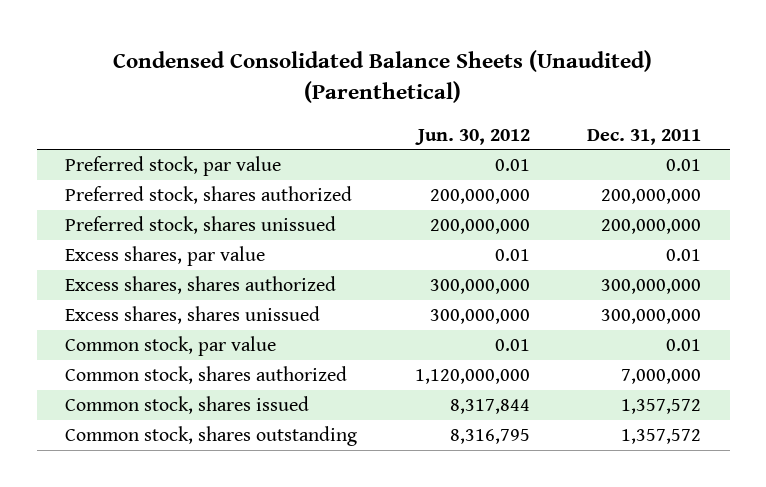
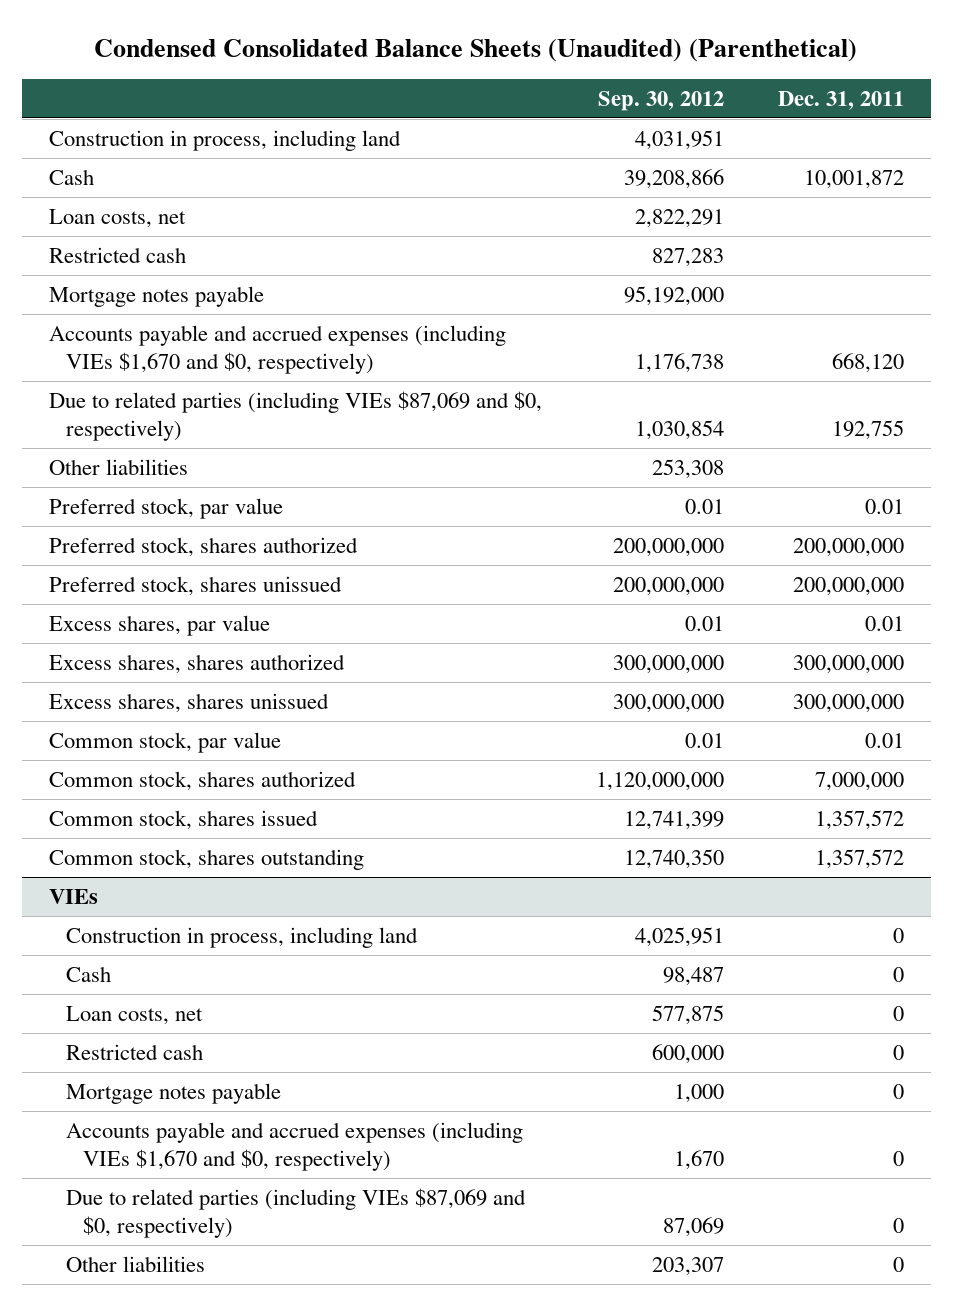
- | Jun. 30, 2012 | Dec. 31, 2011
+ | Sep. 30, 2012 | Dec. 31, 2011
+ Construction in process, including land | 4,031,951 |
+ Cash | 39,208,866 | 10,001,872
+ Loan costs, net | 2,822,291 |
+ Restricted cash | 827,283 |
+ Mortgage notes payable | 95,192,000 |
+ Accounts payable and accrued expenses (including VIEs $1,670 and $0, respectively) | 1,176,738 | 668,120
+ Due to related parties (including VIEs $87,069 and $0, respectively) | 1,030,854 | 192,755
+ Other liabilities | 253,308 |
+ VIEs
+ Construction in process, including land | 4,025,951 | 0
+ Cash | 98,487 | 0
+ Loan costs, net | 577,875 | 0
+ Restricted cash | 600,000 | 0
+ Mortgage notes payable | 1,000 | 0
+ Accounts payable and accrued expenses (including VIEs $1,670 and $0, respectively) | 1,670 | 0
+ Due to related parties (including VIEs $87,069 and $0, respectively) | 87,069 | 0
+ Other liabilities | 203,307 | 0

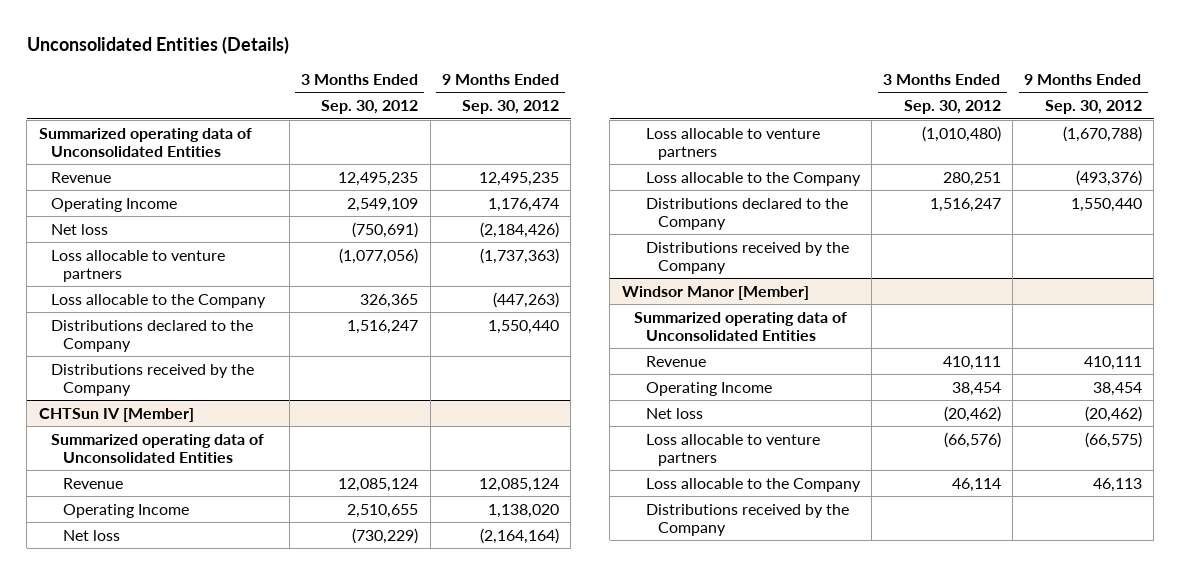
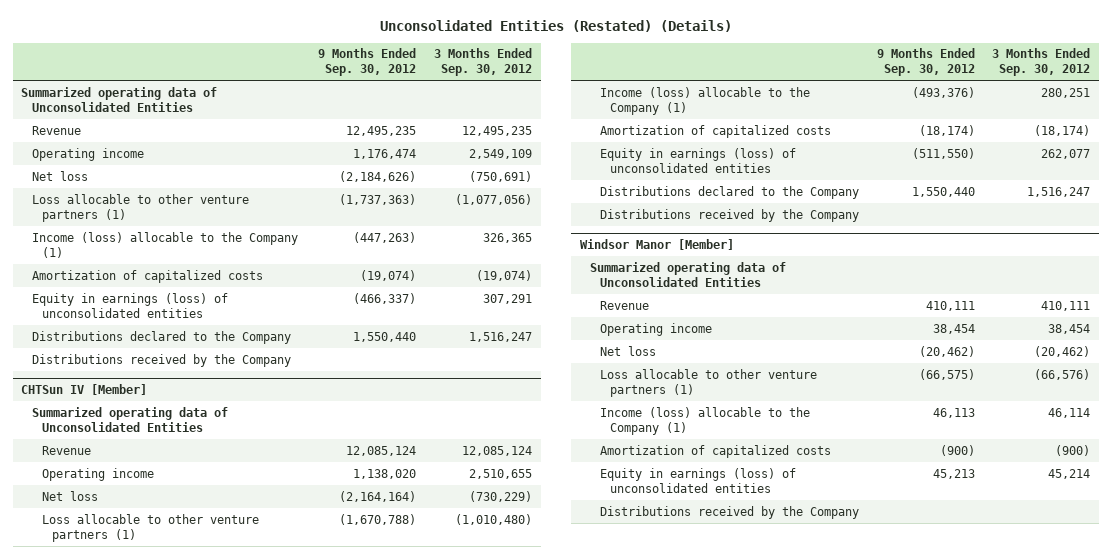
- Unconsolidated Entities (Details)
+ Unconsolidated Entities (Restated) (Details)
- | 3 Months Ended Sep. 30, 2012 | 9 Months Ended Sep. 30, 2012
+ | 9 Months Ended Sep. 30, 2012 | 3 Months Ended Sep. 30, 2012
- Operating Income | 2,549,109 | 1,176,474
- Net loss | (750,691) | (2,184,426)
- Loss allocable to venture partners | (1,077,056) | (1,737,363)
- Loss allocable to the Company | 326,365 | (447,263)
+ Operating income | 1,176,474 | 2,549,109
+ Net loss | (2,184,626) | (750,691)
+ Loss allocable to other venture partners (1) | (1,737,363) | (1,077,056)
+ Income (loss) allocable to the Company (1) | (447,263) | 326,365
+ Amortization of capitalized costs | (19,074) | (19,074)
+ Equity in earnings (loss) of unconsolidated entities | (466,337) | 307,291
@ CHTSun IV [Member]
- Operating Income | 2,510,655 | 1,138,020
+ Operating income | 1,138,020 | 2,510,655
- Loss allocable to venture partners | (1,010,480) | (1,670,788)
- Loss allocable to the Company | 280,251 | (493,376)
+ Loss allocable to other venture partners (1) | (1,670,788) | (1,010,480)
+ Income (loss) allocable to the Company (1) | (493,376) | 280,251
+ Amortization of capitalized costs | (18,174) | (18,174)
+ Equity in earnings (loss) of unconsolidated entities | (511,550) | 262,077
@ Windsor Manor [Member]
- Operating Income | 38,454 | 38,454
+ Operating income | 38,454 | 38,454
- Loss allocable to venture partners | (66,576) | (66,575)
- Loss allocable to the Company | 46,114 | 46,113
+ Loss allocable to other venture partners (1) | (66,575) | (66,576)
+ Income (loss) allocable to the Company (1) | 46,113 | 46,114
+ Amortization of capitalized costs | (900) | (900)
+ Equity in earnings (loss) of unconsolidated entities | 45,213 | 45,214

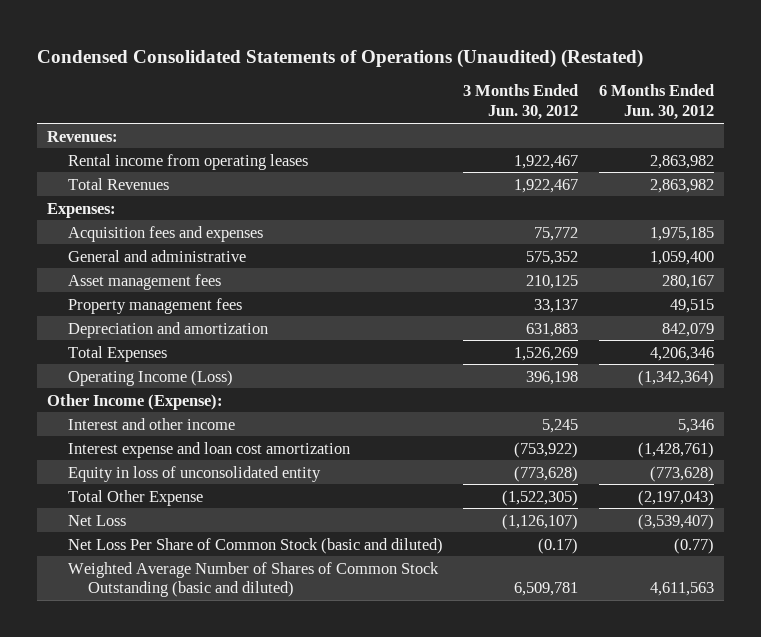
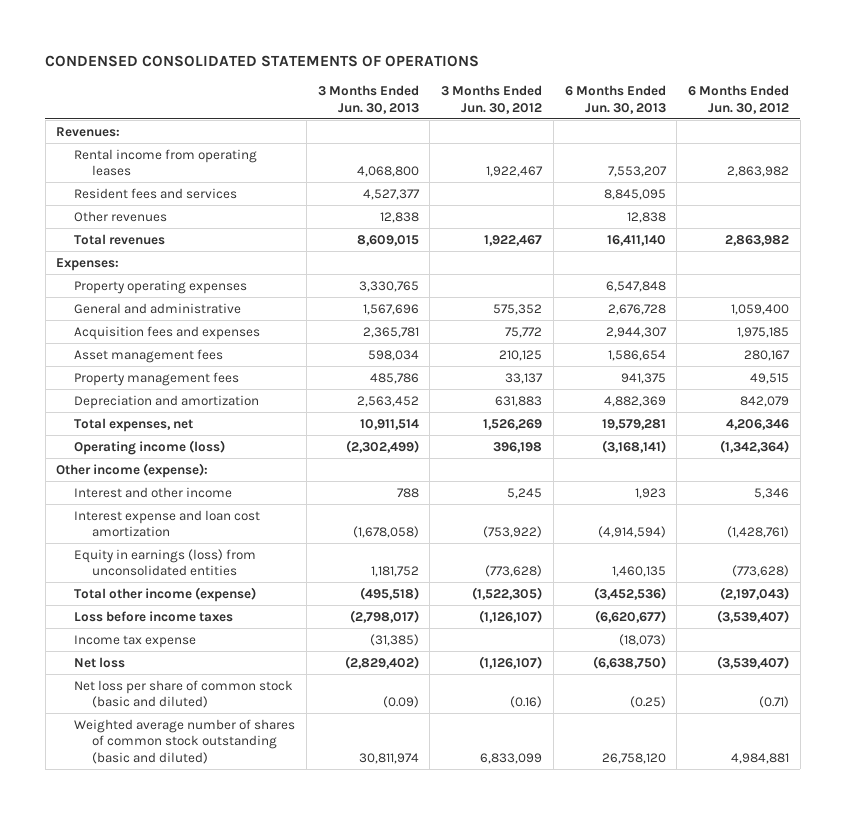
- Condensed Consolidated Statements of Operations (Unaudited) (Restated)
+ CONDENSED CONSOLIDATED STATEMENTS OF OPERATIONS
- | 3 Months Ended Jun. 30, 2012 | 6 Months Ended Jun. 30, 2012
+ | 3 Months Ended Jun. 30, 2013 | 3 Months Ended Jun. 30, 2012 | 6 Months Ended Jun. 30, 2013 | 6 Months Ended Jun. 30, 2012
- Total Revenues | 1,922,467 | 2,863,982
+ Resident fees and services | 4,527,377 | | 8,845,095 |
+ Other revenues | 12,838 | | 12,838 |
+ Total revenues | 8,609,015 | 1,922,467 | 16,411,140 | 2,863,982
+ Property operating expenses | 3,330,765 | | 6,547,848 |
moved down: Acquisition fees and expenses | 2,365,781 | 75,772 | 2,944,307 | 1,975,185
- Total Expenses | 1,526,269 | 4,206,346
- Operating Income (Loss) | 396,198 | (1,342,364)
- Other Income (Expense):
+ Total expenses, net | 10,911,514 | 1,526,269 | 19,579,281 | 4,206,346
+ Operating income (loss) | (2,302,499) | 396,198 | (3,168,141) | (1,342,364)
+ Other income (expense):
- Equity in loss of unconsolidated entity | (773,628) | (773,628)
- Total Other Expense | (1,522,305) | (2,197,043)
- Net Loss | (1,126,107) | (3,539,407)
- Net Loss Per Share of Common Stock (basic and diluted) | (0.17) | (0.77)
- Weighted Average Number of Shares of Common Stock Outstanding (basic and diluted) | 6,509,781 | 4,611,563
+ Equity in earnings (loss) from unconsolidated entities | 1,181,752 | (773,628) | 1,460,135 | (773,628)
+ Total other income (expense) | (495,518) | (1,522,305) | (3,452,536) | (2,197,043)
+ Loss before income taxes | (2,798,017) | (1,126,107) | (6,620,677) | (3,539,407)
+ Income tax expense | (31,385) | | (18,073) |
+ Net loss | (2,829,402) | (1,126,107) | (6,638,750) | (3,539,407)
+ Net loss per share of common stock (basic and diluted) | (0.09) | (0.16) | (0.25) | (0.71)
+ Weighted average number of shares of common stock outstanding (basic and diluted) | 30,811,974 | 6,833,099 | 26,758,120 | 4,984,881

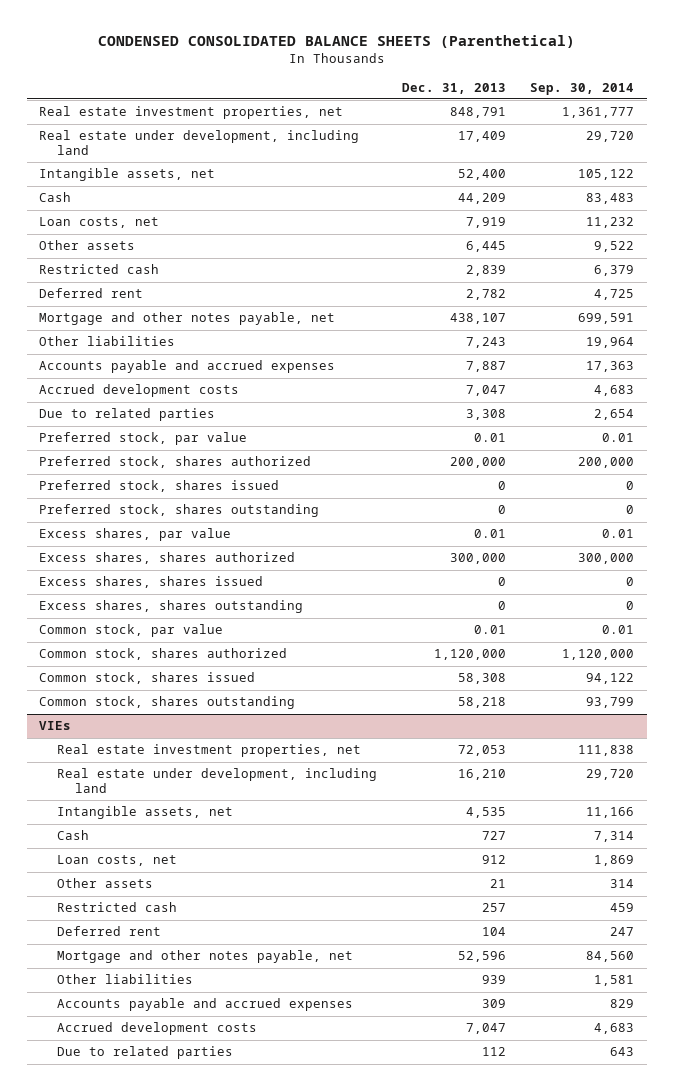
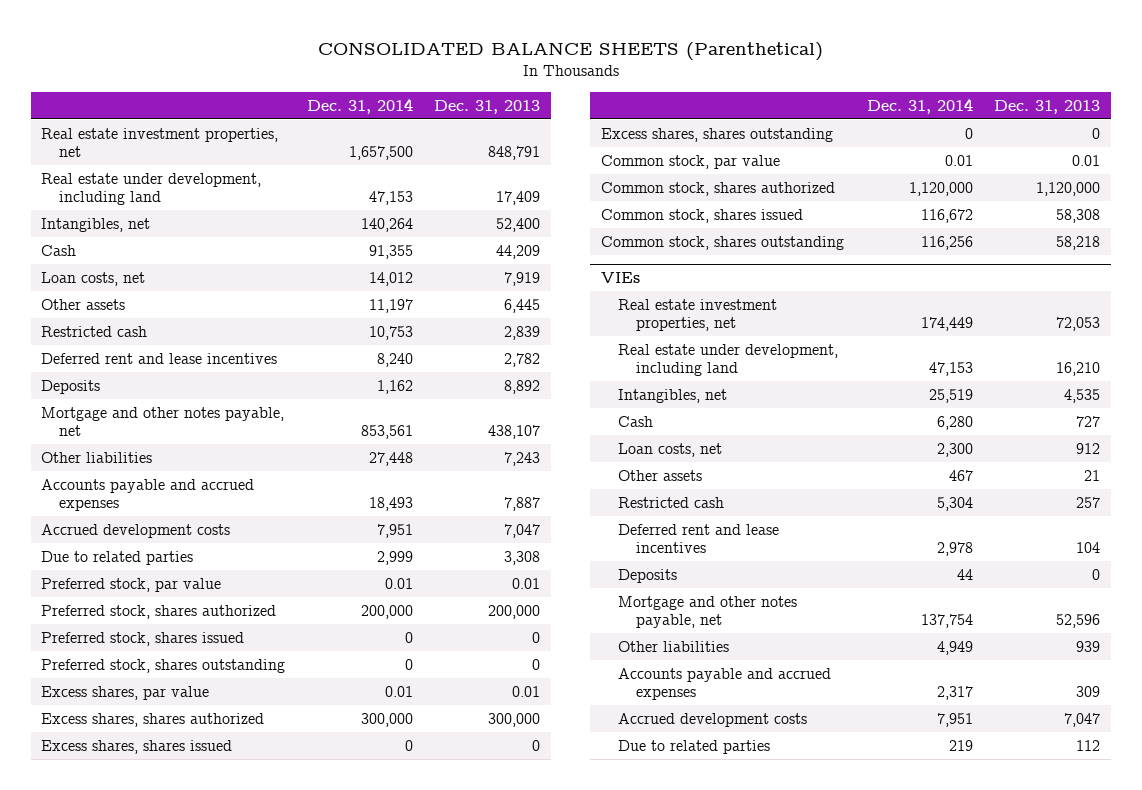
- CONDENSED CONSOLIDATED BALANCE SHEETS (Parenthetical)
+ CONSOLIDATED BALANCE SHEETS (Parenthetical)
- | Dec. 31, 2013 | Sep. 30, 2014
+ | Dec. 31, 2014 | Dec. 31, 2013
- Intangible assets, net | 52,400 | 105,122
+ Intangibles, net | 140,264 | 52,400
- Deferred rent | 2,782 | 4,725
+ Deferred rent and lease incentives | 8,240 | 2,782
+ Deposits | 1,162 | 8,892
@ VIEs
- Intangible assets, net | 4,535 | 11,166
+ Intangibles, net | 25,519 | 4,535
- Deferred rent | 104 | 247
+ Deferred rent and lease incentives | 2,978 | 104
+ Deposits | 44 | 0

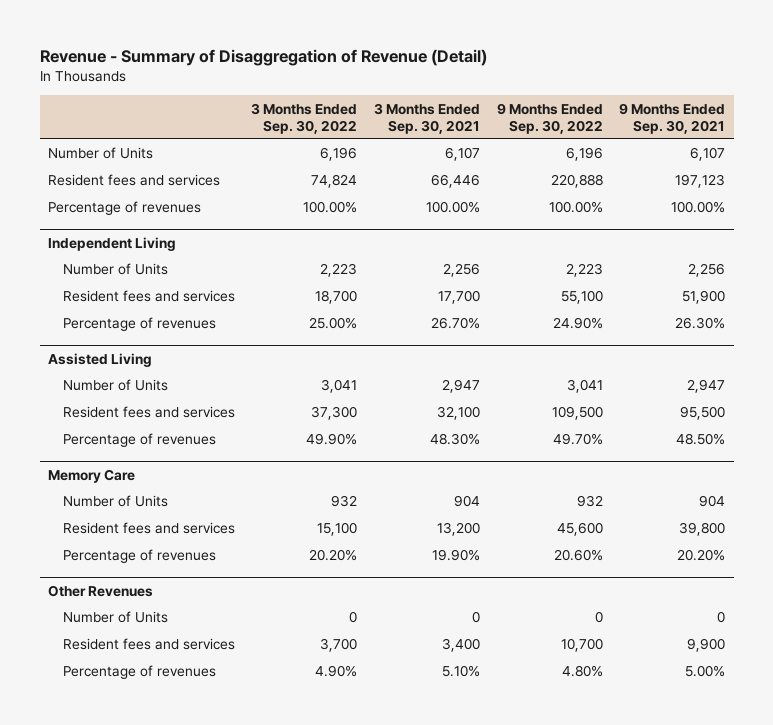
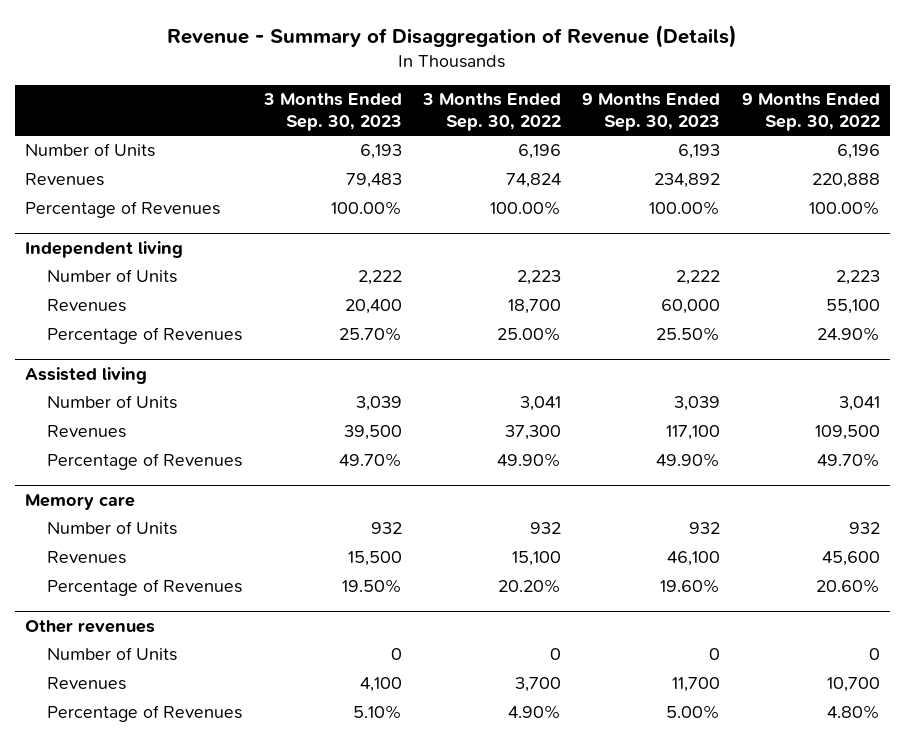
- Revenue - Summary of Disaggregation of Revenue (Detail)
+ Revenue - Summary of Disaggregation of Revenue (Details)
- | 3 Months Ended Sep. 30, 2022 | 3 Months Ended Sep. 30, 2021 | 9 Months Ended Sep. 30, 2022 | 9 Months Ended Sep. 30, 2021
+ | 3 Months Ended Sep. 30, 2023 | 3 Months Ended Sep. 30, 2022 | 9 Months Ended Sep. 30, 2023 | 9 Months Ended Sep. 30, 2022
- Resident fees and services | 74,824 | 66,446 | 220,888 | 197,123
- Percentage of revenues | 100.00% | 100.00% | 100.00% | 100.00%
- Independent Living
+ Revenues | 79,483 | 74,824 | 234,892 | 220,888
+ Percentage of Revenues | 100.00% | 100.00% | 100.00% | 100.00%
+ Independent living
- Resident fees and services | 18,700 | 17,700 | 55,100 | 51,900
- Percentage of revenues | 25.00% | 26.70% | 24.90% | 26.30%
- Assisted Living
+ Revenues | 20,400 | 18,700 | 60,000 | 55,100
+ Percentage of Revenues | 25.70% | 25.00% | 25.50% | 24.90%
+ Assisted living
- Resident fees and services | 37,300 | 32,100 | 109,500 | 95,500
- Percentage of revenues | 49.90% | 48.30% | 49.70% | 48.50%
- Memory Care
+ Revenues | 39,500 | 37,300 | 117,100 | 109,500
+ Percentage of Revenues | 49.70% | 49.90% | 49.90% | 49.70%
+ Memory care
- Resident fees and services | 15,100 | 13,200 | 45,600 | 39,800
- Percentage of revenues | 20.20% | 19.90% | 20.60% | 20.20%
- Other Revenues
+ Revenues | 15,500 | 15,100 | 46,100 | 45,600
+ Percentage of Revenues | 19.50% | 20.20% | 19.60% | 20.60%
+ Other revenues
- Resident fees and services | 3,700 | 3,400 | 10,700 | 9,900
- Percentage of revenues | 4.90% | 5.10% | 4.80% | 5.00%
+ Revenues | 4,100 | 3,700 | 11,700 | 10,700
+ Percentage of Revenues | 5.10% | 4.90% | 5.00% | 4.80%

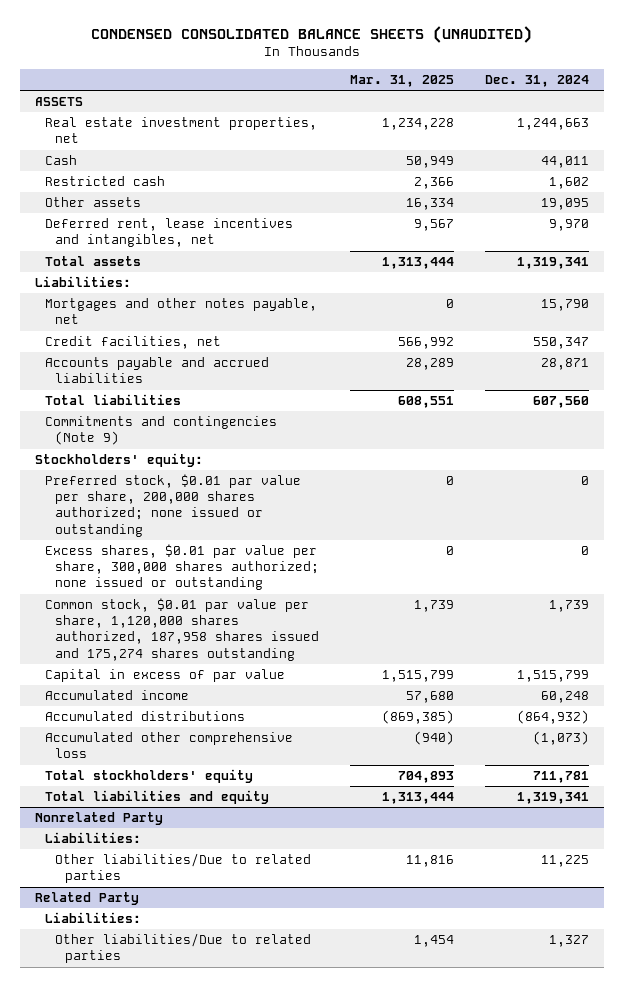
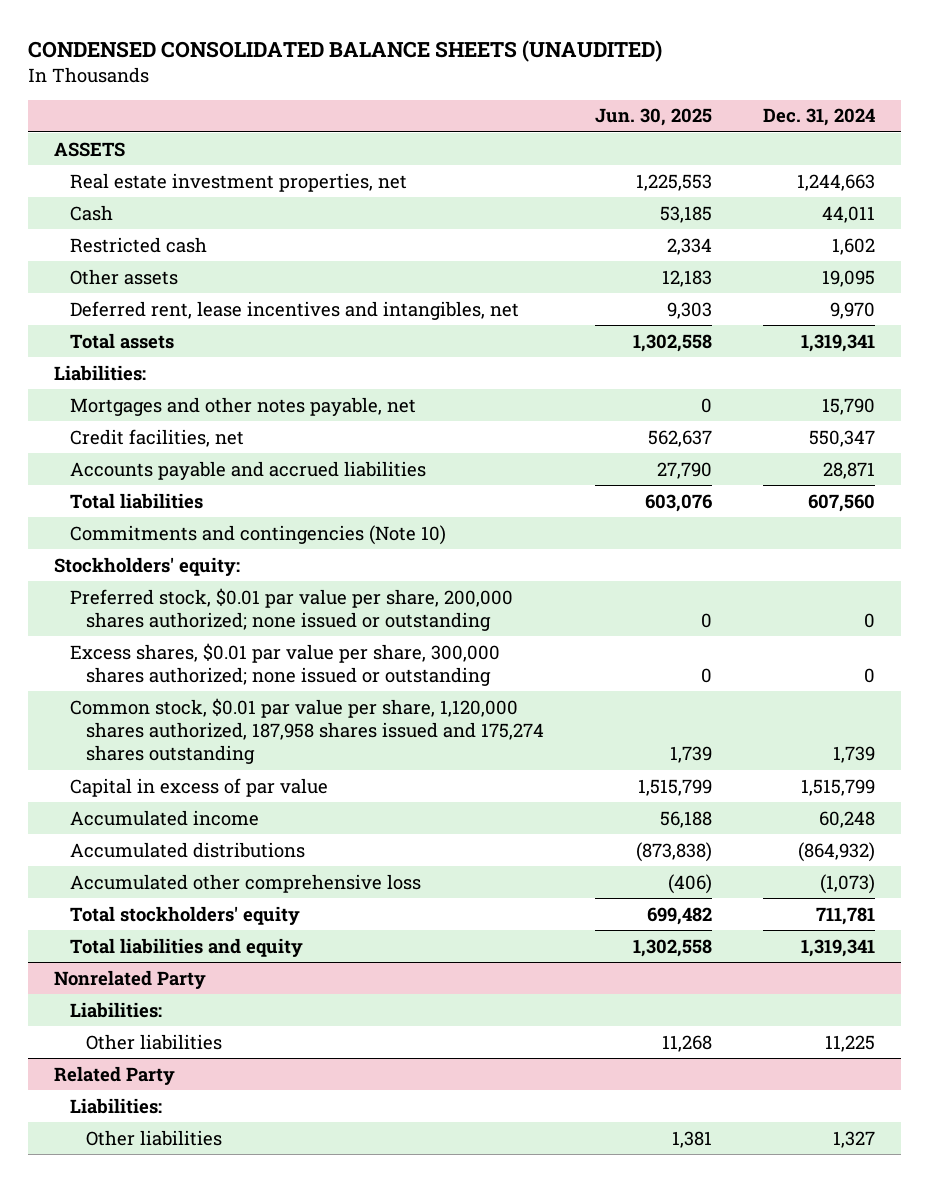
- | Mar. 31, 2025 | Dec. 31, 2024
+ | Jun. 30, 2025 | Dec. 31, 2024
- Commitments and contingencies (Note 9)
+ Commitments and contingencies (Note 10)
@ Nonrelated Party
- Other liabilities/Due to related parties | 11,816 | 11,225
+ Other liabilities | 11,268 | 11,225
@ Related Party
- Other liabilities/Due to related parties | 1,454 | 1,327
+ Other liabilities | 1,381 | 1,327

